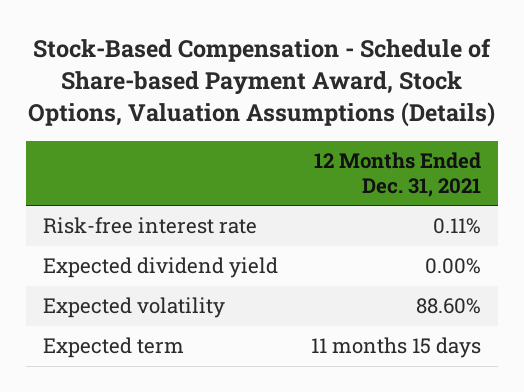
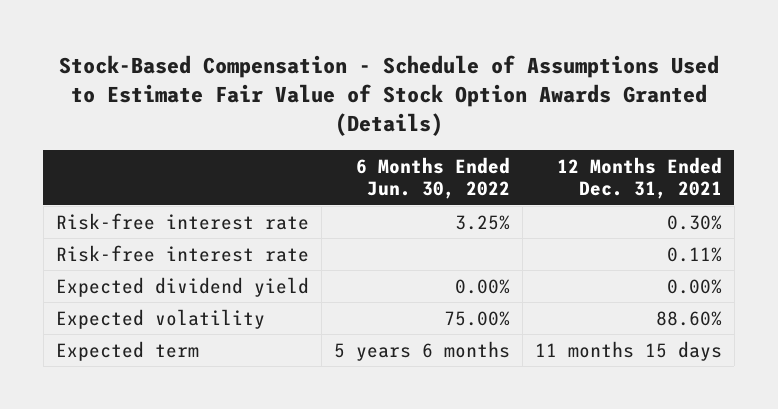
- Stock-Based Compensation - Schedule of Share-based Payment Award, Stock Options, Valuation Assumptions (Details)
+ Stock-Based Compensation - Schedule of Assumptions Used to Estimate Fair Value of Stock Option Awards Granted (Details)
- | 12 Months Ended Dec. 31, 2021
+ | 6 Months Ended Jun. 30, 2022 | 12 Months Ended Dec. 31, 2021
+ Risk-free interest rate | 3.25% | 0.30%

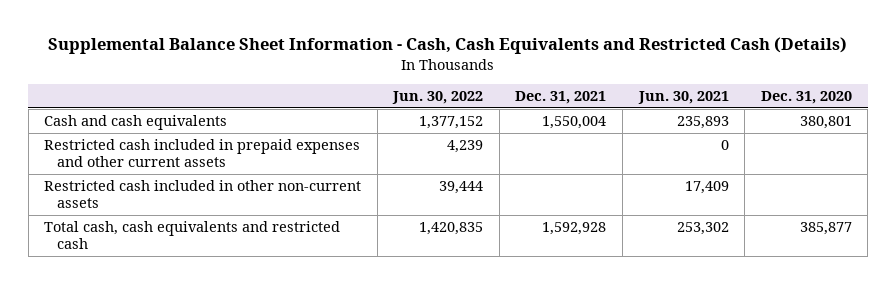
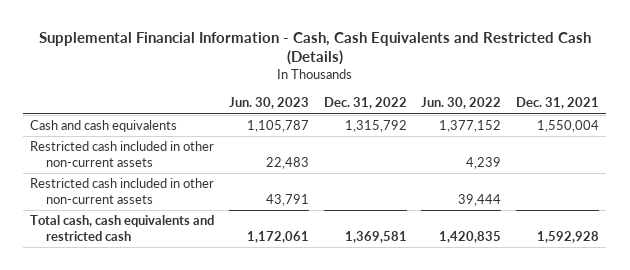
- Supplemental Balance Sheet Information - Cash, Cash Equivalents and Restricted Cash (Details)
+ Supplemental Financial Information - Cash, Cash Equivalents and Restricted Cash (Details)
- | Jun. 30, 2022 | Dec. 31, 2021 | Jun. 30, 2021 | Dec. 31, 2020
+ | Jun. 30, 2023 | Dec. 31, 2022 | Jun. 30, 2022 | Dec. 31, 2021
- Restricted cash included in prepaid expenses and other current assets | 4,239 | | 0 |
+ Restricted cash included in other non-current assets | 22,483 | | 4,239 |

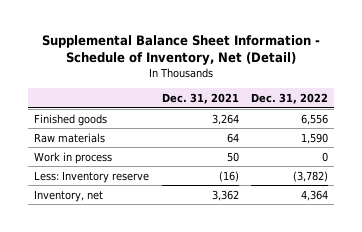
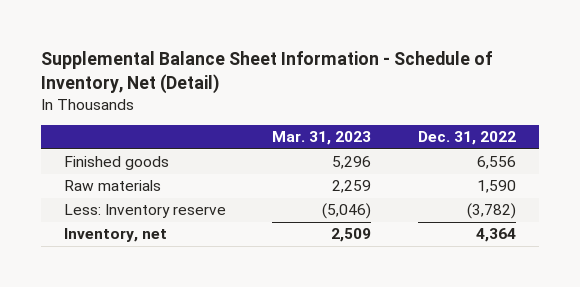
- | Dec. 31, 2021 | Dec. 31, 2022
+ | Mar. 31, 2023 | Dec. 31, 2022
- Work in process | 50 | 0

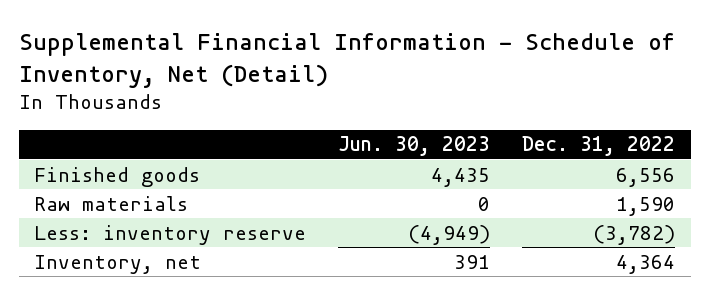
- Supplemental Balance Sheet Information - Schedule of Inventory, Net (Detail)
+ Supplemental Financial Information - Schedule of Inventory, Net (Detail)
- | Mar. 31, 2023 | Dec. 31, 2022
+ | Jun. 30, 2023 | Dec. 31, 2022
- Less: Inventory reserve | (5,046) | (3,782)
+ Less: inventory reserve | (4,949) | (3,782)

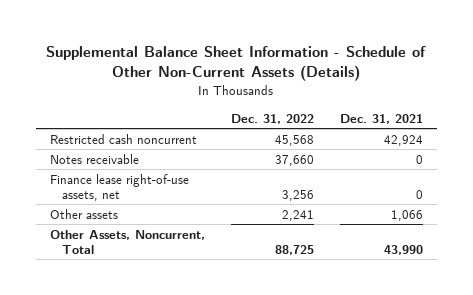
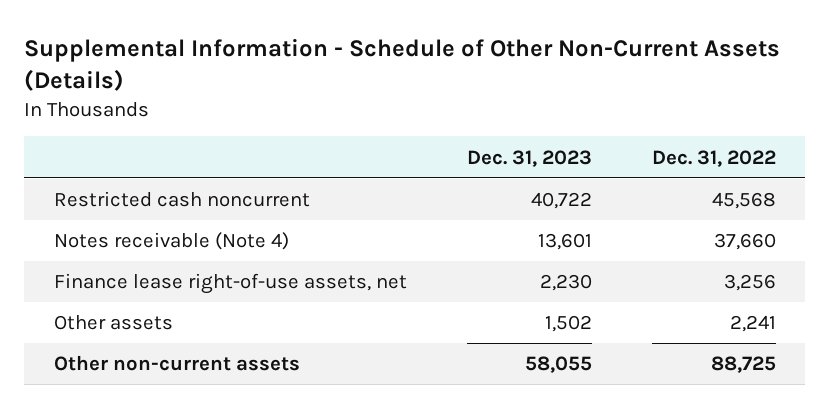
- Supplemental Balance Sheet Information - Schedule of Other Non-Current Assets (Details)
+ Supplemental Information - Schedule of Other Non-Current Assets (Details)
- | Dec. 31, 2022 | Dec. 31, 2021
+ | Dec. 31, 2023 | Dec. 31, 2022
- Notes receivable | 37,660 | 0
+ Notes receivable (Note 4) | 13,601 | 37,660
- Other Assets, Noncurrent, Total | 88,725 | 43,990
+ Other non-current assets | 58,055 | 88,725

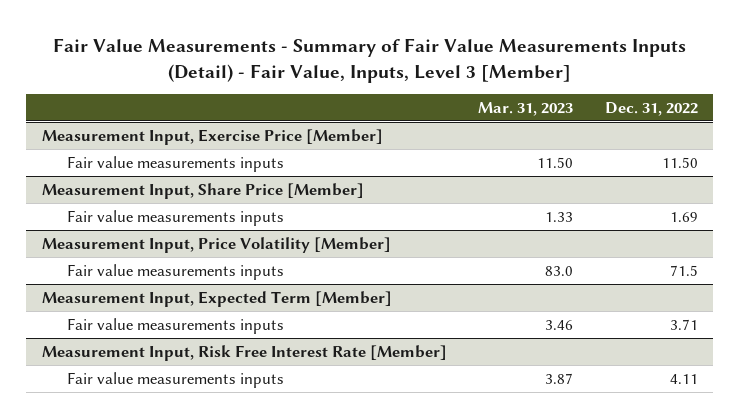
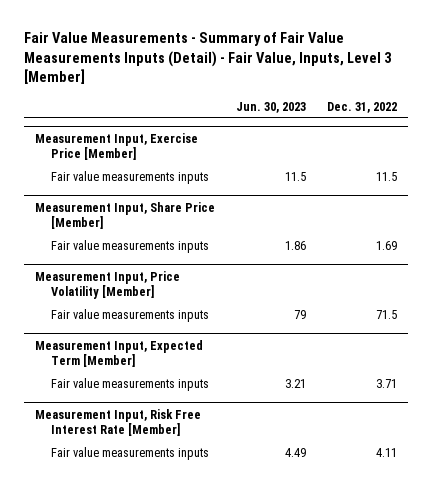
- | Mar. 31, 2023 | Dec. 31, 2022
+ | Jun. 30, 2023 | Dec. 31, 2022
@ Measurement Input, Exercise Price [Member]
- Fair value measurements inputs | 11.50 | 11.50
+ Fair value measurements inputs | 11.5 | 11.5

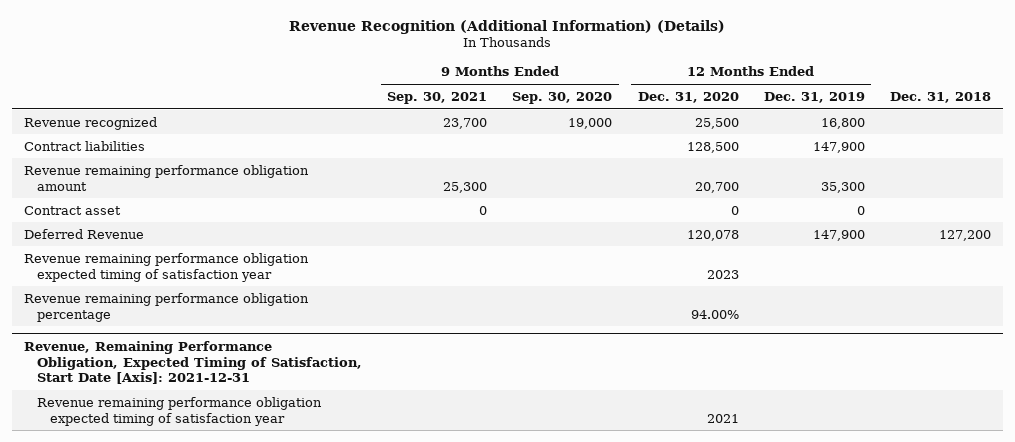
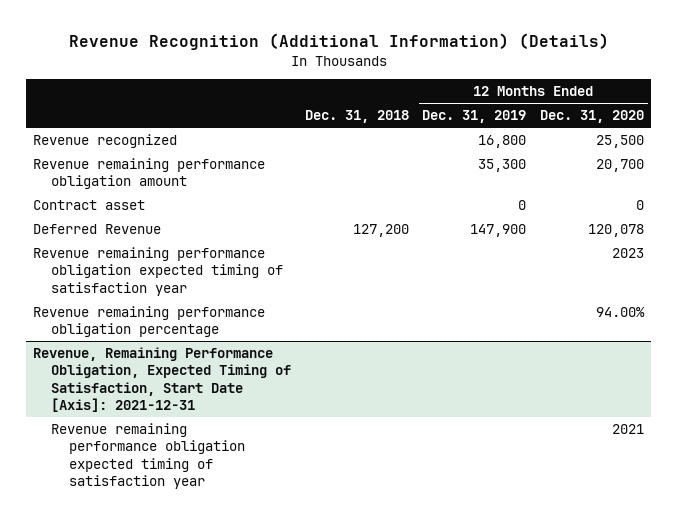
- | 9 Months Ended Sep. 30, 2021 | 9 Months Ended Sep. 30, 2020 | 12 Months Ended Dec. 31, 2020 | 12 Months Ended Dec. 31, 2019 | Dec. 31, 2018
+ | Dec. 31, 2018 | 12 Months Ended Dec. 31, 2019 | 12 Months Ended Dec. 31, 2020
- Contract liabilities | | | 128,500 | 147,900 |

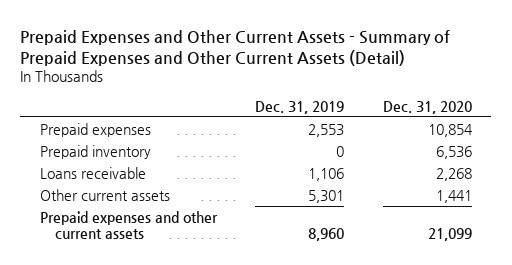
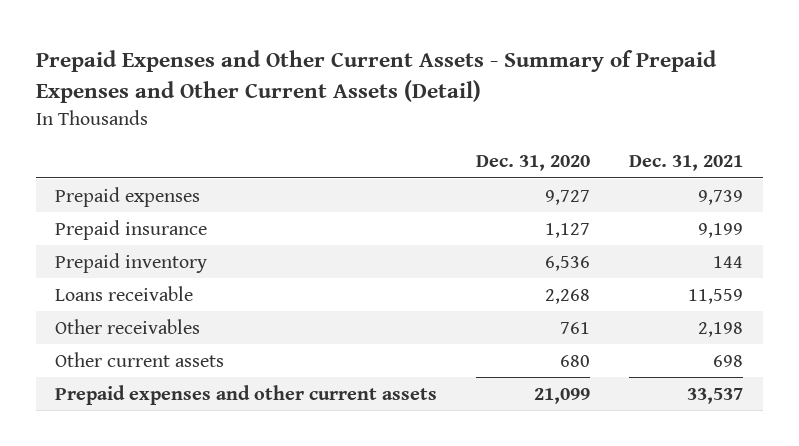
- | Dec. 31, 2019 | Dec. 31, 2020
+ | Dec. 31, 2020 | Dec. 31, 2021
- Prepaid expenses | 2,553 | 10,854
+ Prepaid expenses | 9,727 | 9,739
+ Prepaid insurance | 1,127 | 9,199
- Other current assets | 5,301 | 1,441
+ Other receivables | 761 | 2,198
+ Other current assets | 680 | 698

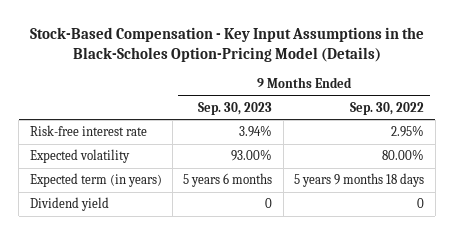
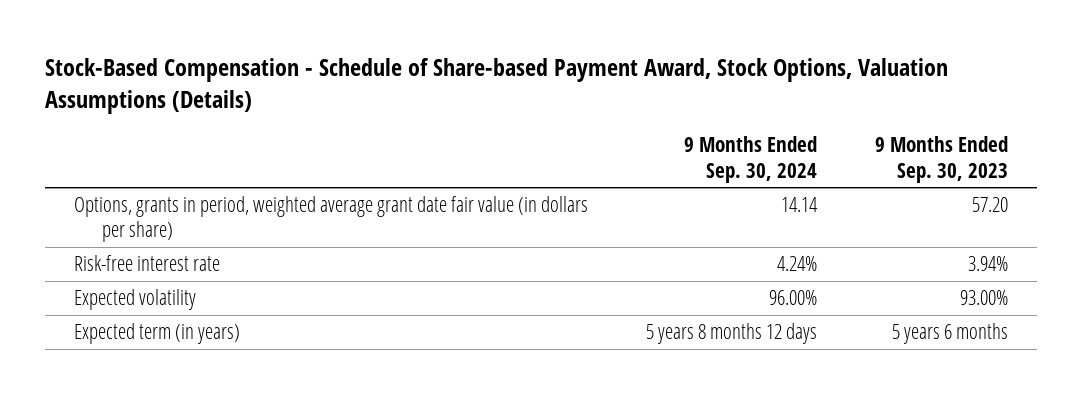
- Stock-Based Compensation - Key Input Assumptions in the Black-Scholes Option-Pricing Model (Details)
+ Stock-Based Compensation - Schedule of Share-based Payment Award, Stock Options, Valuation Assumptions (Details)
- | 9 Months Ended Sep. 30, 2023 | 9 Months Ended Sep. 30, 2022
+ | 9 Months Ended Sep. 30, 2024 | 9 Months Ended Sep. 30, 2023
+ Options, grants in period, weighted average grant date fair value (in dollars per share) | 14.14 | 57.20
- Dividend yield | 0 | 0

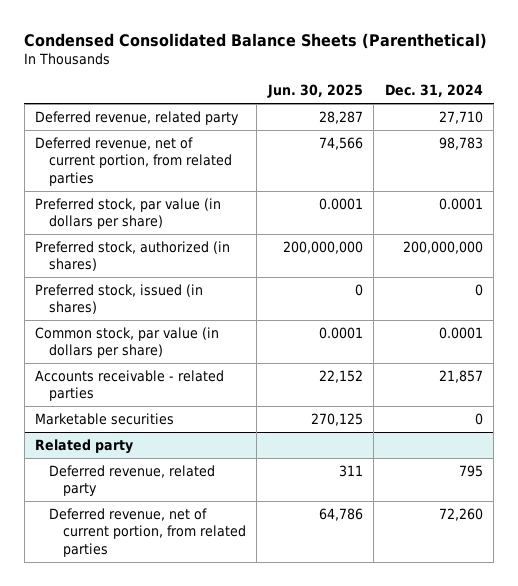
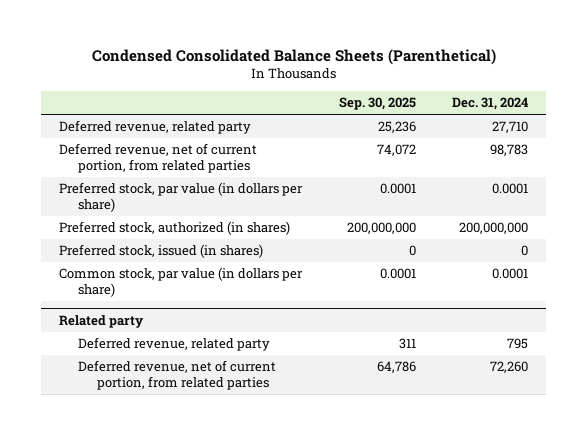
- | Jun. 30, 2025 | Dec. 31, 2024
+ | Sep. 30, 2025 | Dec. 31, 2024
- Accounts receivable - related parties | 22,152 | 21,857
- Marketable securities | 270,125 | 0

